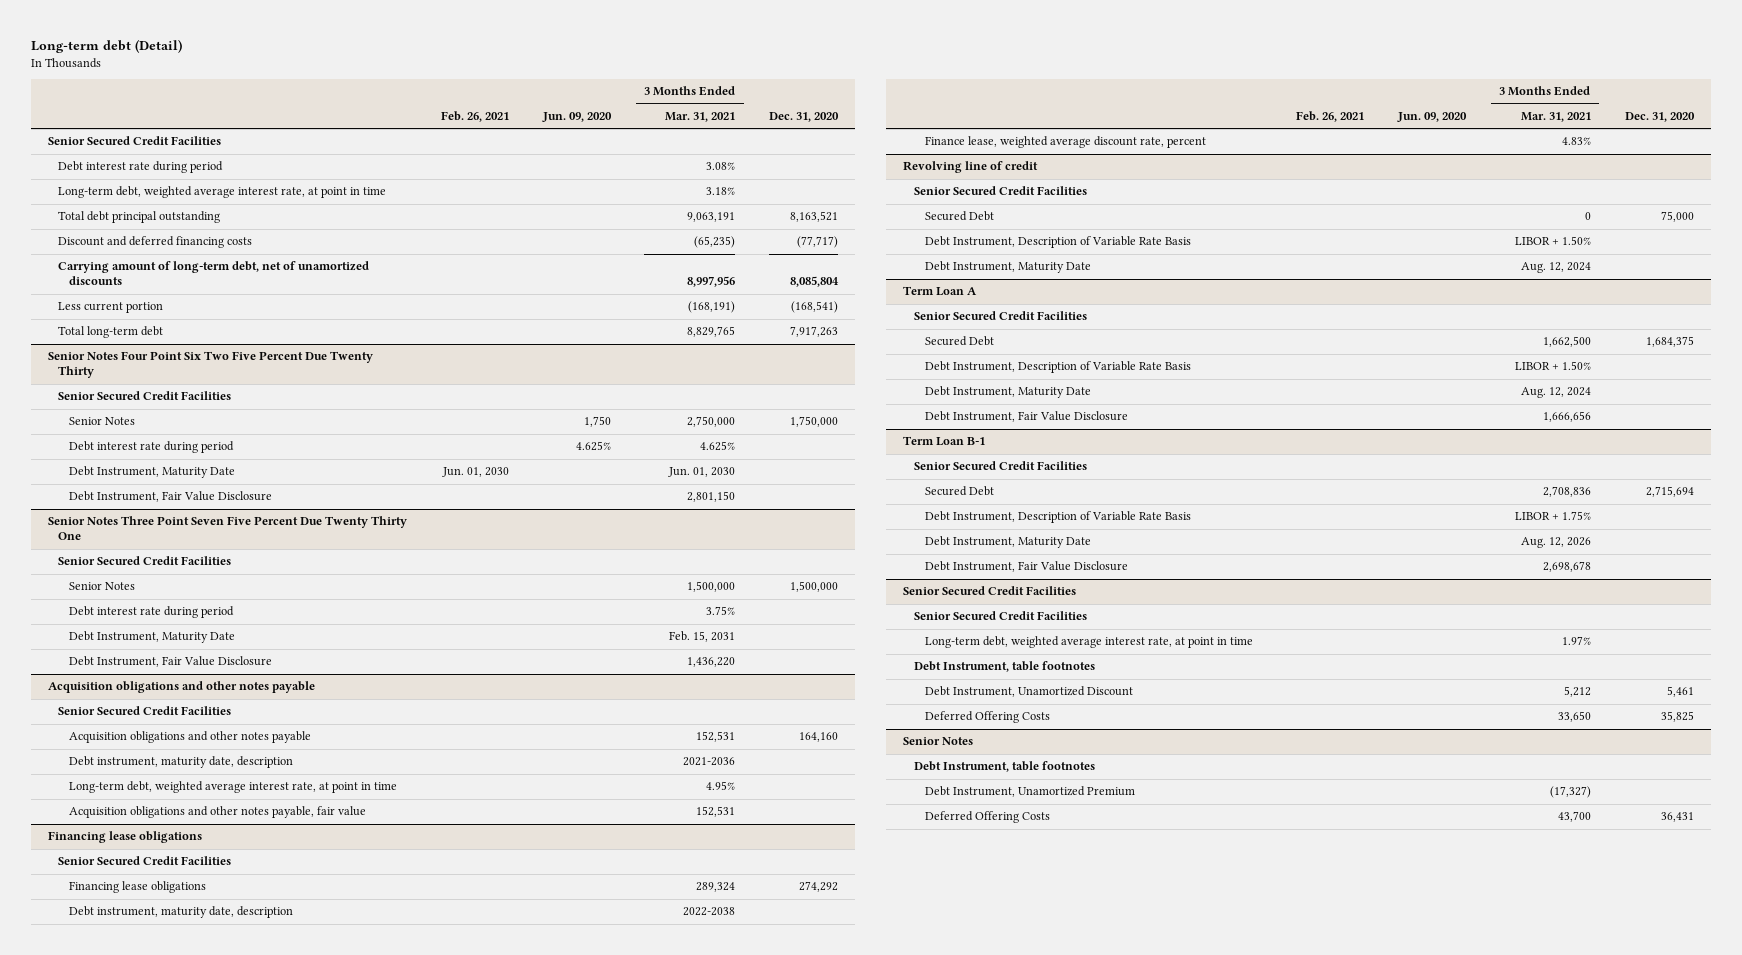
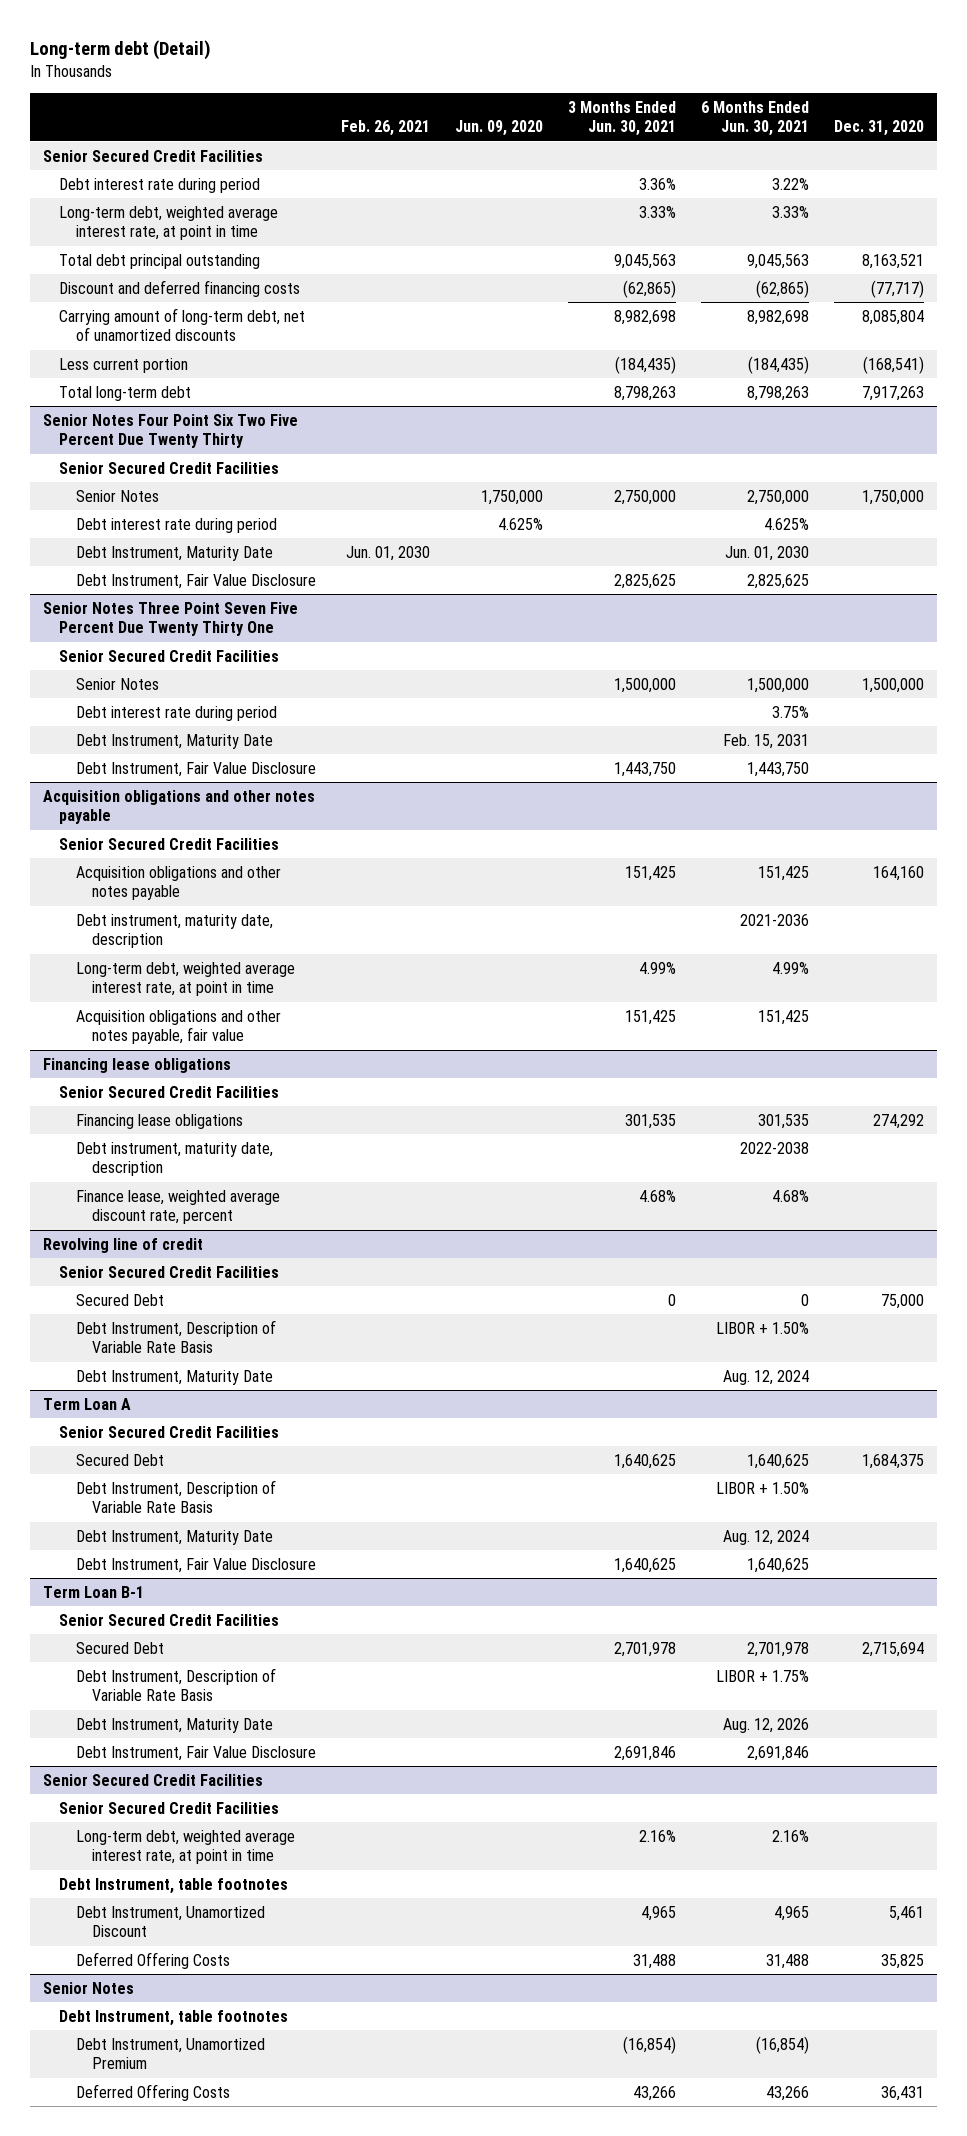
- | Feb. 26, 2021 | Jun. 09, 2020 | 3 Months Ended Mar. 31, 2021 | Dec. 31, 2020
+ | Feb. 26, 2021 | Jun. 09, 2020 | 3 Months Ended Jun. 30, 2021 | 6 Months Ended Jun. 30, 2021 | Dec. 31, 2020
@ Senior Notes Four Point Six Two Five Percent Due Twenty Thirty
- Senior Notes | | 1,750 | 2,750,000 | 1,750,000
+ Senior Notes | | 1,750,000 | 2,750,000 | 2,750,000 | 1,750,000

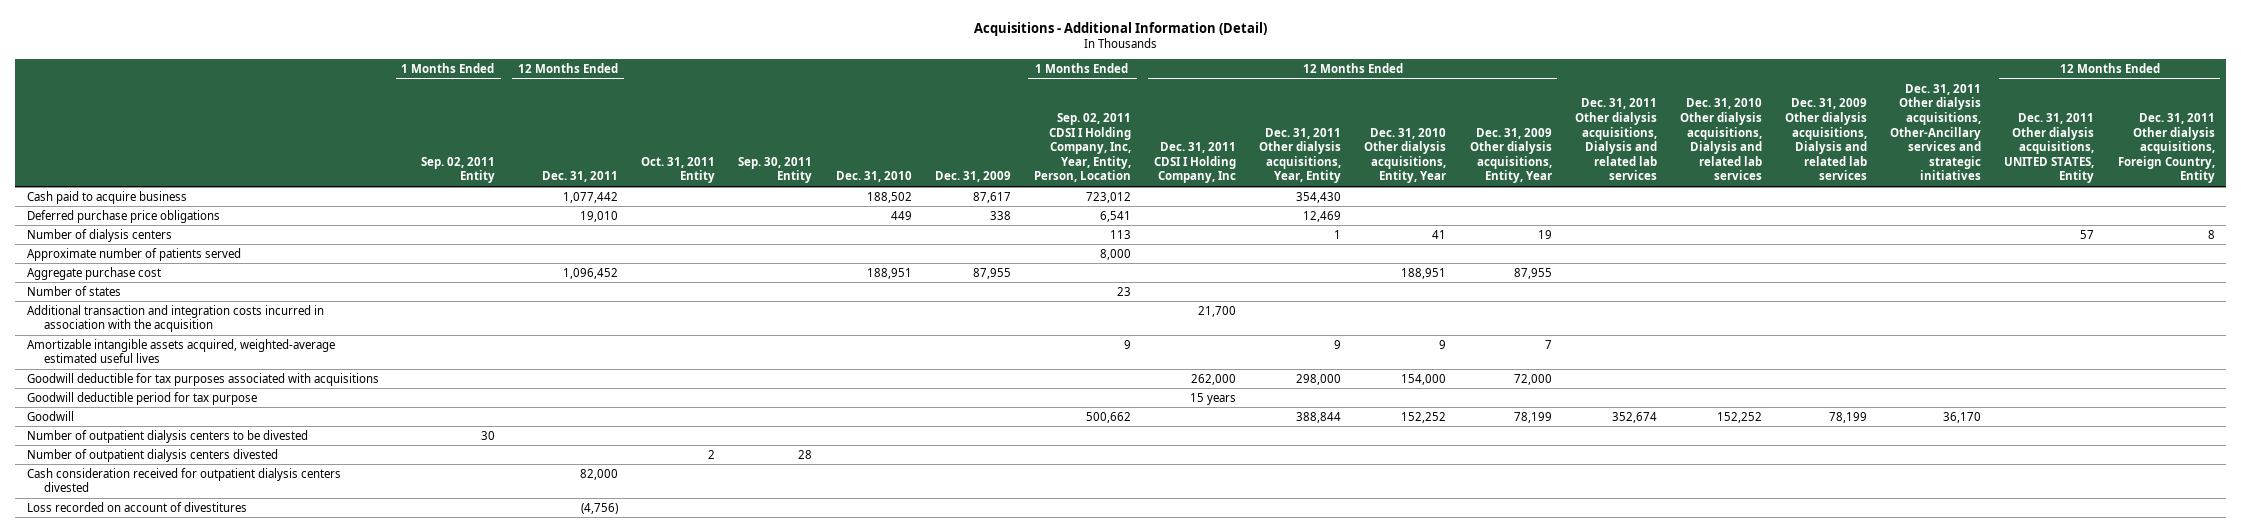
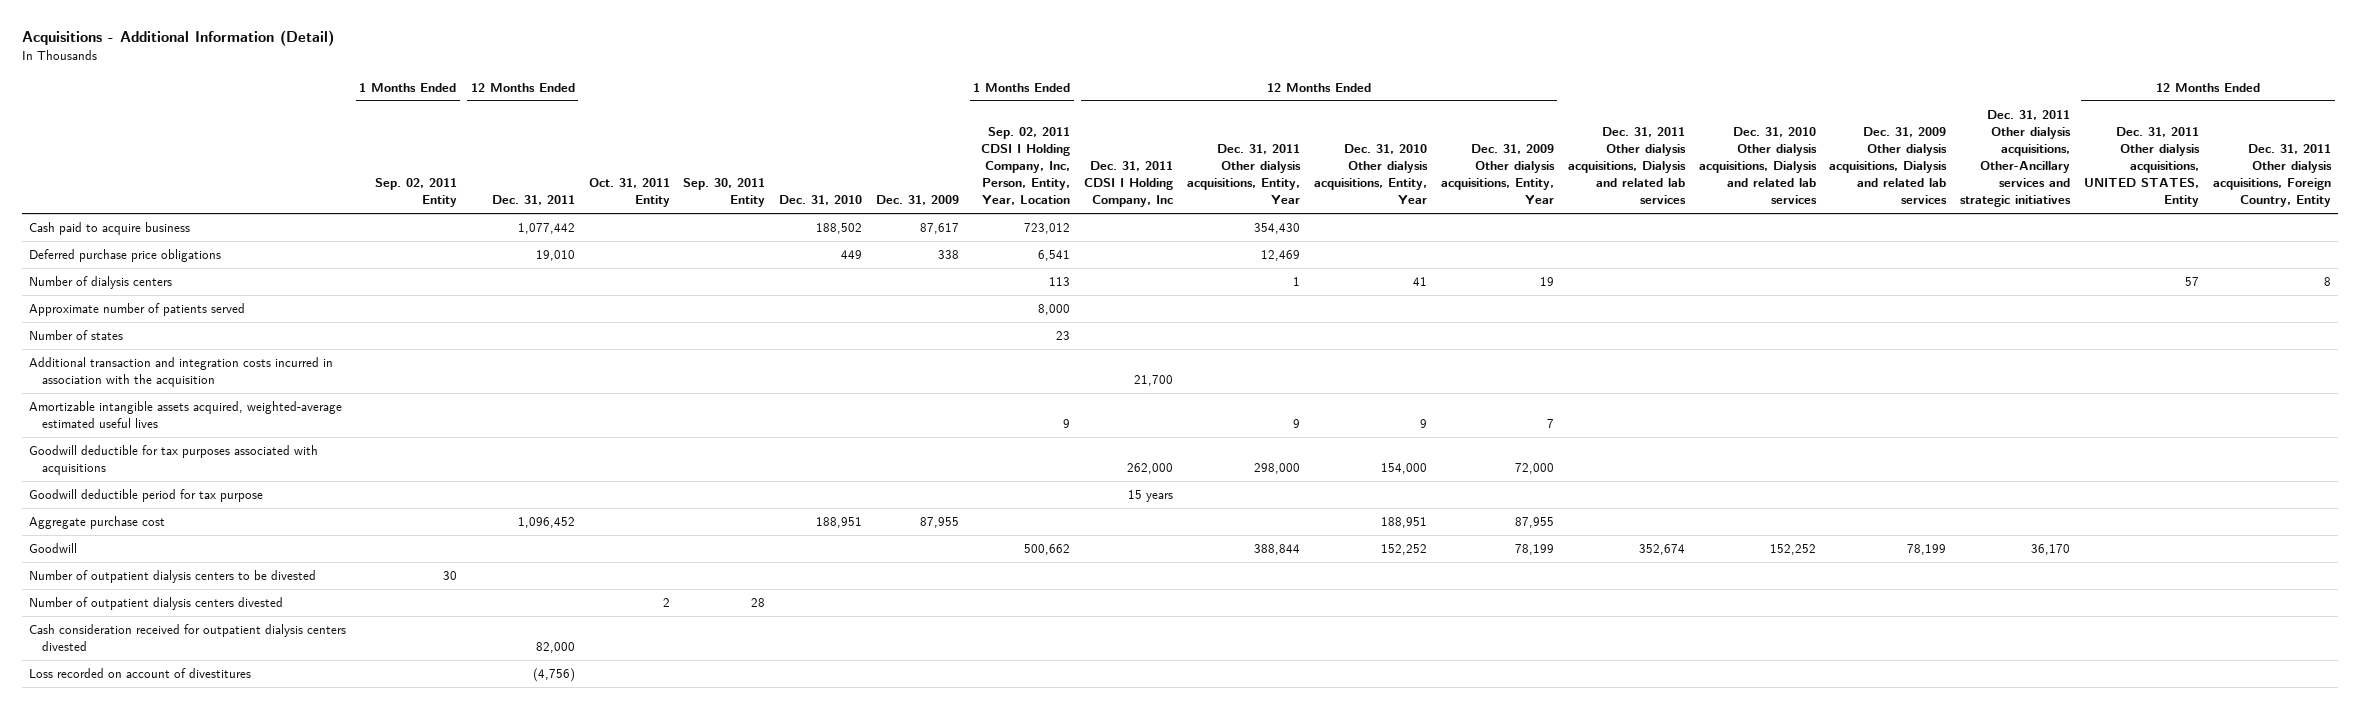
- | 1 Months Ended Sep. 02, 2011 Entity | 12 Months Ended Dec. 31, 2011 | Oct. 31, 2011 Entity | Sep. 30, 2011 Entity | Dec. 31, 2010 | Dec. 31, 2009 | 1 Months Ended Sep. 02, 2011 CDSI I Holding Company, Inc, Year, Entity, Person, Location | 12 Months Ended Dec. 31, 2011 CDSI I Holding Company, Inc | 12 Months Ended Dec. 31, 2011 Other dialysis acquisitions, Year, Entity | 12 Months Ended Dec. 31, 2010 Other dialysis acquisitions, Entity, Year | 12 Months Ended Dec. 31, 2009 Other dialysis acquisitions, Entity, Year | Dec. 31, 2011 Other dialysis acquisitions, Dialysis and related lab services | Dec. 31, 2010 Other dialysis acquisitions, Dialysis and related lab services | Dec. 31, 2009 Other dialysis acquisitions, Dialysis and related lab services | Dec. 31, 2011 Other dialysis acquisitions, Other-Ancillary services and strategic initiatives | 12 Months Ended Dec. 31, 2011 Other dialysis acquisitions, UNITED STATES, Entity | 12 Months Ended Dec. 31, 2011 Other dialysis acquisitions, Foreign Country, Entity
+ | 1 Months Ended Sep. 02, 2011 Entity | 12 Months Ended Dec. 31, 2011 | Oct. 31, 2011 Entity | Sep. 30, 2011 Entity | Dec. 31, 2010 | Dec. 31, 2009 | 1 Months Ended Sep. 02, 2011 CDSI I Holding Company, Inc, Person, Entity, Year, Location | 12 Months Ended Dec. 31, 2011 CDSI I Holding Company, Inc | 12 Months Ended Dec. 31, 2011 Other dialysis acquisitions, Entity, Year | 12 Months Ended Dec. 31, 2010 Other dialysis acquisitions, Entity, Year | 12 Months Ended Dec. 31, 2009 Other dialysis acquisitions, Entity, Year | Dec. 31, 2011 Other dialysis acquisitions, Dialysis and related lab services | Dec. 31, 2010 Other dialysis acquisitions, Dialysis and related lab services | Dec. 31, 2009 Other dialysis acquisitions, Dialysis and related lab services | Dec. 31, 2011 Other dialysis acquisitions, Other-Ancillary services and strategic initiatives | 12 Months Ended Dec. 31, 2011 Other dialysis acquisitions, UNITED STATES, Entity | 12 Months Ended Dec. 31, 2011 Other dialysis acquisitions, Foreign Country, Entity
moved down: Aggregate purchase cost | | 1,096,452 | | | 188,951 | 87,955 | | | | 188,951 | 87,955 | | | | | |

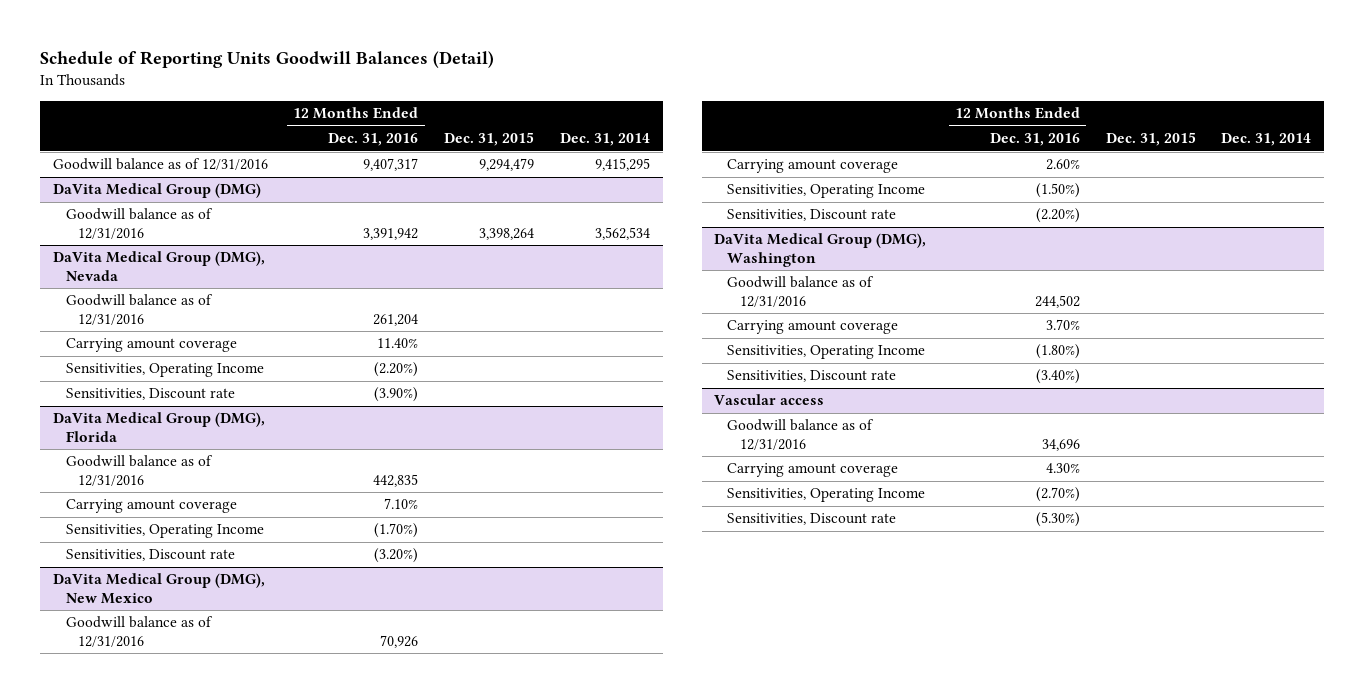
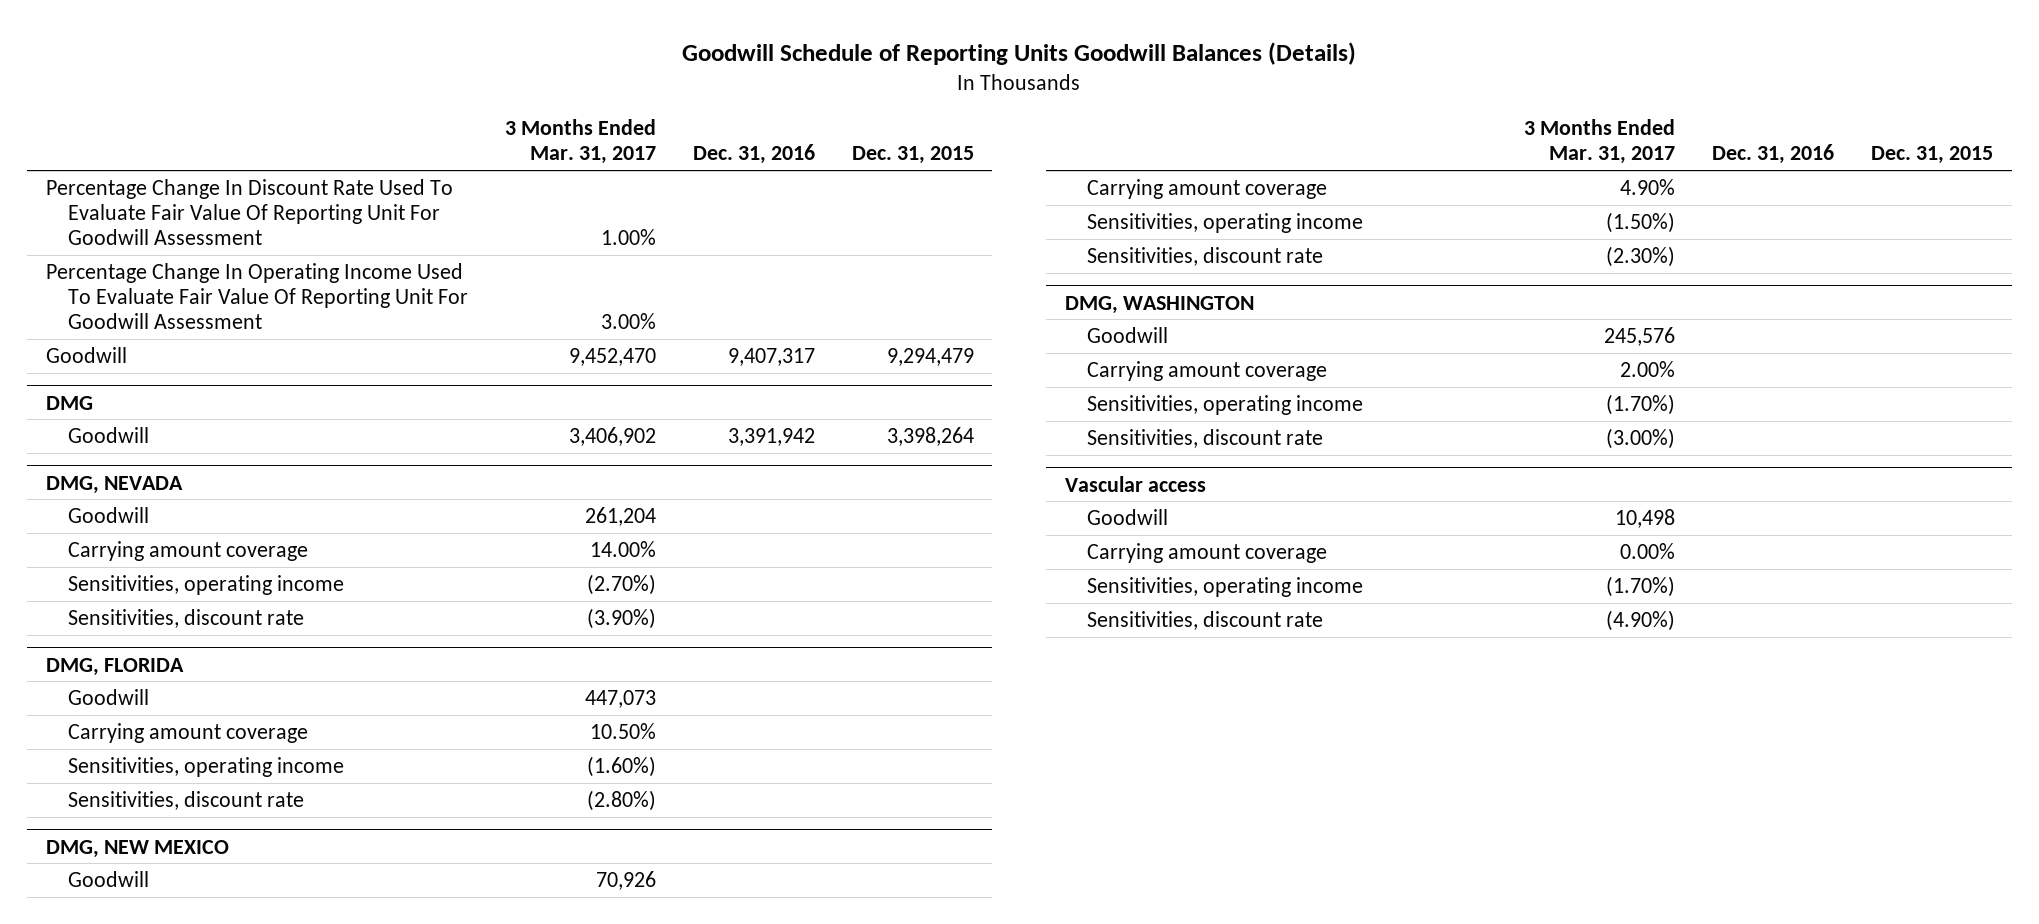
- Schedule of Reporting Units Goodwill Balances (Detail)
+ Goodwill Schedule of Reporting Units Goodwill Balances (Details)
- | 12 Months Ended Dec. 31, 2016 | Dec. 31, 2015 | Dec. 31, 2014
+ | 3 Months Ended Mar. 31, 2017 | Dec. 31, 2016 | Dec. 31, 2015
- Goodwill balance as of 12/31/2016 | 9,407,317 | 9,294,479 | 9,415,295
- DaVita Medical Group (DMG)
- Goodwill balance as of 12/31/2016 | 3,391,942 | 3,398,264 | 3,562,534
- DaVita Medical Group (DMG), Nevada
- Goodwill balance as of 12/31/2016 | 261,204 | |
+ Percentage Change In Discount Rate Used To Evaluate Fair Value Of Reporting Unit For Goodwill Assessment | 1.00% | |
+ Percentage Change In Operating Income Used To Evaluate Fair Value Of Reporting Unit For Goodwill Assessment | 3.00% | |
+ Goodwill | 9,452,470 | 9,407,317 | 9,294,479
+ DMG
+ Goodwill | 3,406,902 | 3,391,942 | 3,398,264
+ DMG, NEVADA
+ Goodwill | 261,204 | |
- Sensitivities, Operating Income | (2.20%) | |
- Sensitivities, Discount rate | (3.90%) | |
- DaVita Medical Group (DMG), Florida
- Goodwill balance as of 12/31/2016 | 442,835 | |
+ Sensitivities, operating income | (2.70%) | |
+ Sensitivities, discount rate | (3.90%) | |
+ DMG, FLORIDA
+ Goodwill | 447,073 | |
- Sensitivities, Operating Income | (1.70%) | |
- Sensitivities, Discount rate | (3.20%) | |
- DaVita Medical Group (DMG), New Mexico
- Goodwill balance as of 12/31/2016 | 70,926 | |
+ Sensitivities, operating income | (1.60%) | |
+ Sensitivities, discount rate | (2.80%) | |
+ DMG, NEW MEXICO
+ Goodwill | 70,926 | |
- Sensitivities, Operating Income | (1.50%) | |
- Sensitivities, Discount rate | (2.20%) | |
- DaVita Medical Group (DMG), Washington
- Goodwill balance as of 12/31/2016 | 244,502 | |
+ Sensitivities, operating income | (1.50%) | |
+ Sensitivities, discount rate | (2.30%) | |
+ DMG, WASHINGTON
+ Goodwill | 245,576 | |
- Sensitivities, Operating Income | (1.80%) | |
- Sensitivities, Discount rate | (3.40%) | |
+ Sensitivities, operating income | (1.70%) | |
+ Sensitivities, discount rate | (3.00%) | |
@ Vascular access
- Goodwill balance as of 12/31/2016 | 34,696 | |
+ Goodwill | 10,498 | |
- Sensitivities, Operating Income | (2.70%) | |
- Sensitivities, Discount rate | (5.30%) | |
+ Sensitivities, operating income | (1.70%) | |
+ Sensitivities, discount rate | (4.90%) | |

